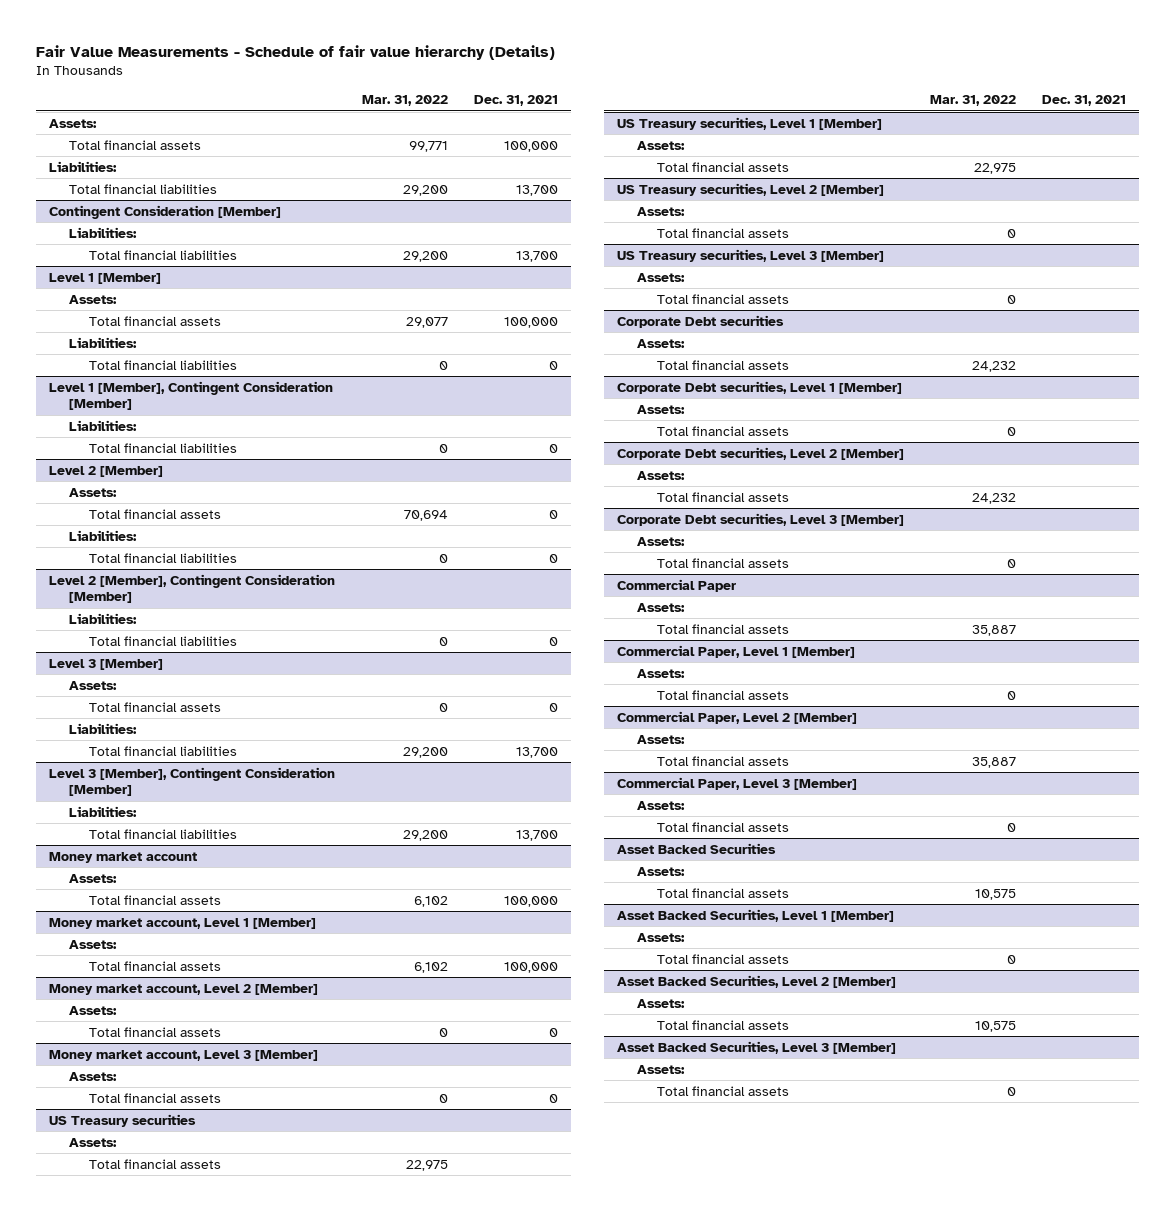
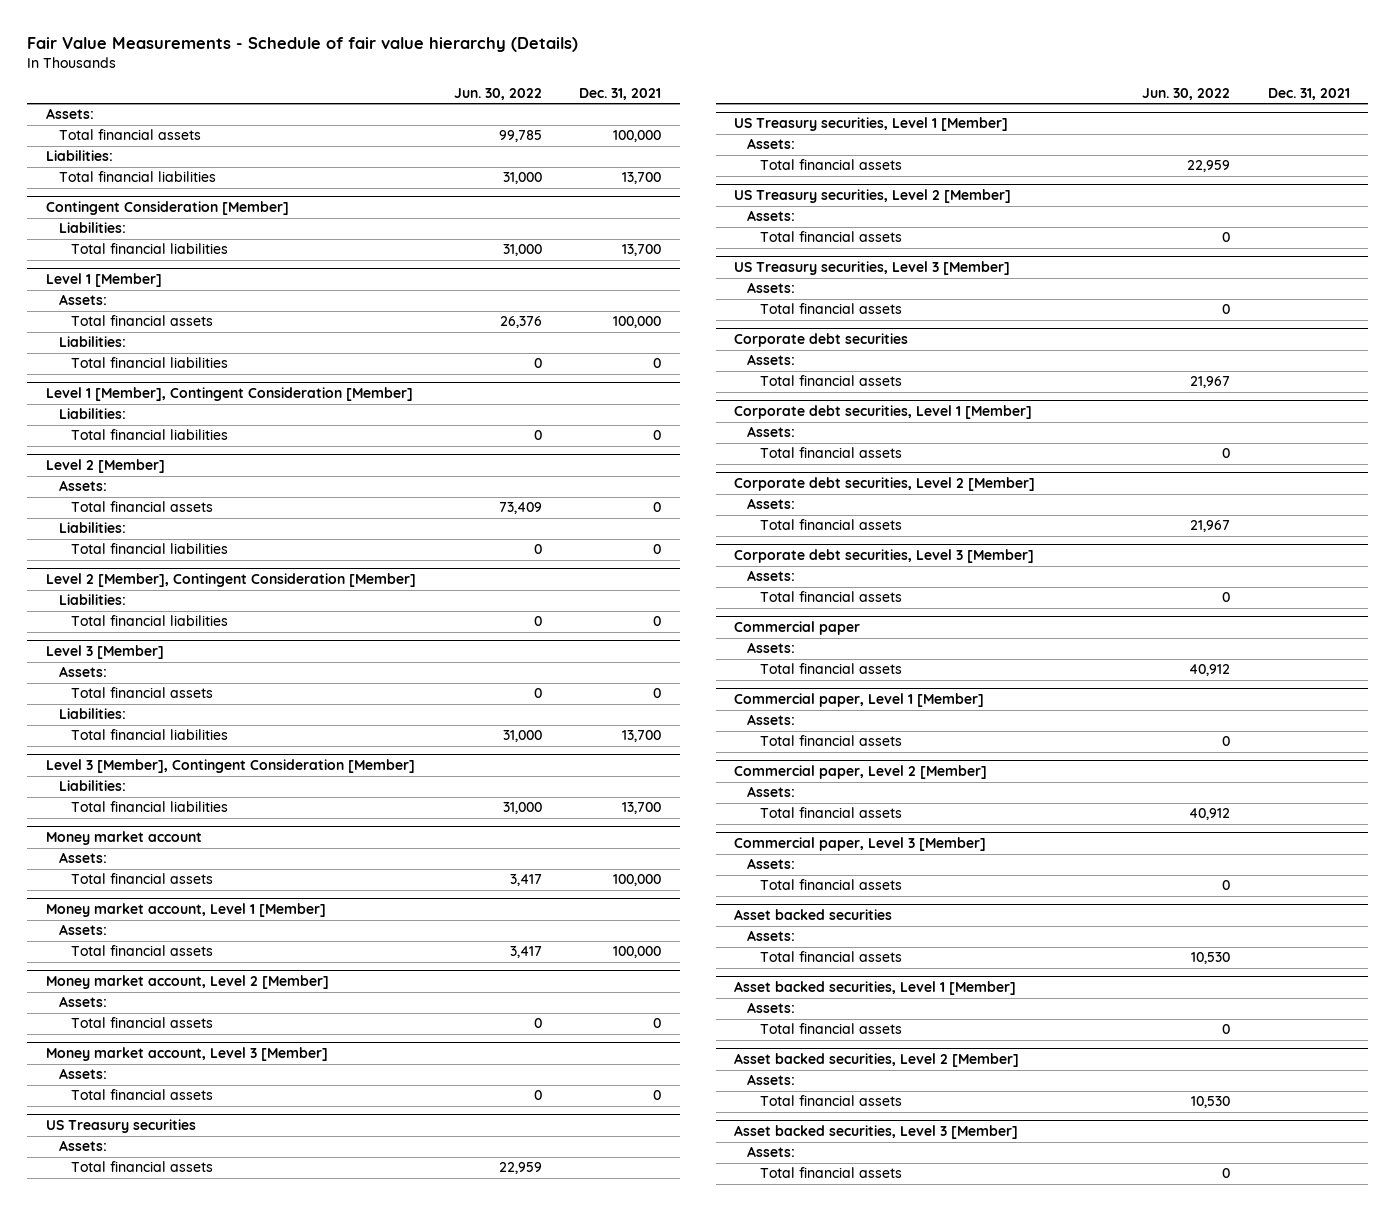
- | Mar. 31, 2022 | Dec. 31, 2021
+ | Jun. 30, 2022 | Dec. 31, 2021
- Corporate Debt securities
+ Corporate debt securities
- Corporate Debt securities, Level 1 [Member]
+ Corporate debt securities, Level 1 [Member]
- Corporate Debt securities, Level 2 [Member]
+ Corporate debt securities, Level 2 [Member]
- Corporate Debt securities, Level 3 [Member]
+ Corporate debt securities, Level 3 [Member]
- Commercial Paper
+ Commercial paper
- Commercial Paper, Level 1 [Member]
+ Commercial paper, Level 1 [Member]
- Commercial Paper, Level 2 [Member]
+ Commercial paper, Level 2 [Member]
- Commercial Paper, Level 3 [Member]
+ Commercial paper, Level 3 [Member]
- Asset Backed Securities
+ Asset backed securities
- Asset Backed Securities, Level 1 [Member]
+ Asset backed securities, Level 1 [Member]
- Asset Backed Securities, Level 2 [Member]
+ Asset backed securities, Level 2 [Member]
- Asset Backed Securities, Level 3 [Member]
+ Asset backed securities, Level 3 [Member]

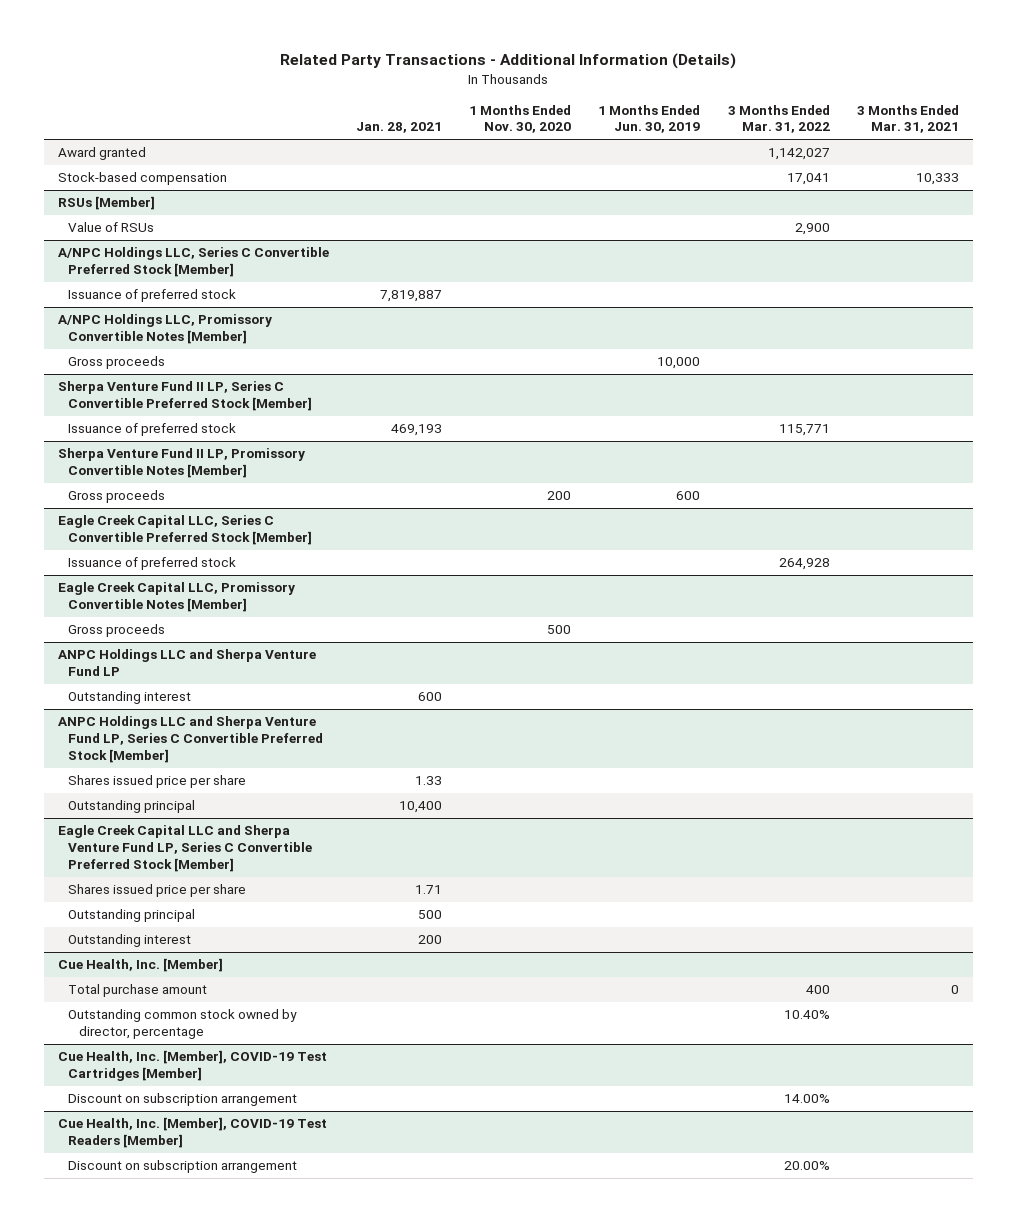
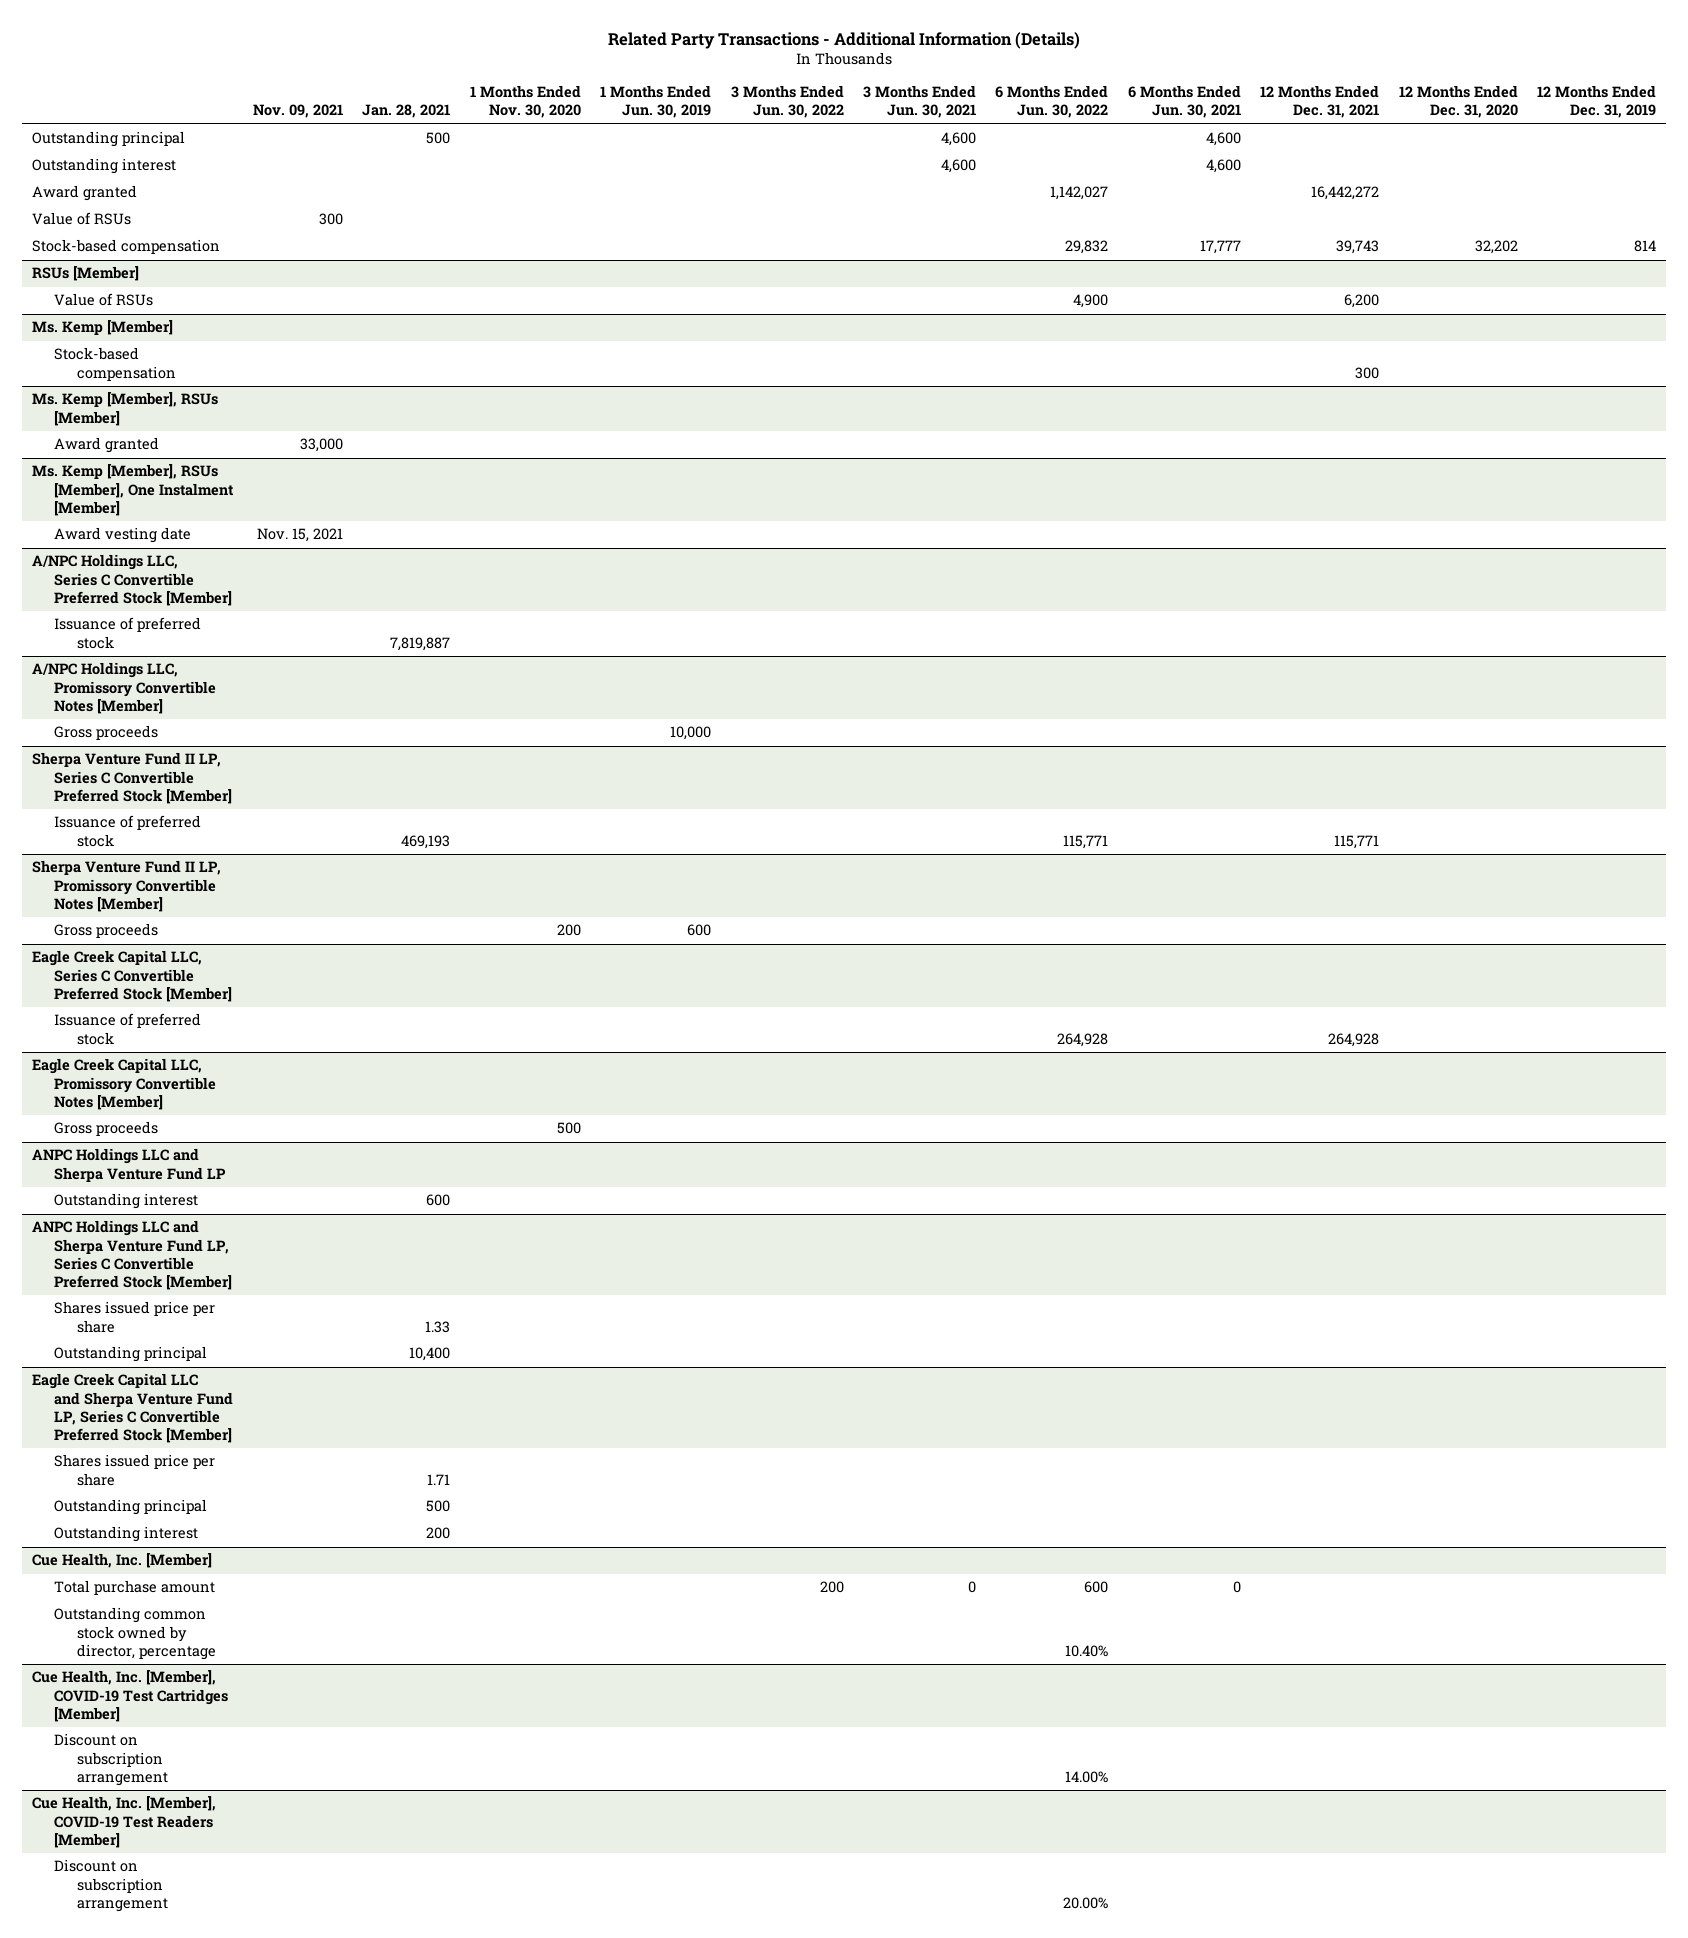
- | Jan. 28, 2021 | 1 Months Ended Nov. 30, 2020 | 1 Months Ended Jun. 30, 2019 | 3 Months Ended Mar. 31, 2022 | 3 Months Ended Mar. 31, 2021
+ | Nov. 09, 2021 | Jan. 28, 2021 | 1 Months Ended Nov. 30, 2020 | 1 Months Ended Jun. 30, 2019 | 3 Months Ended Jun. 30, 2022 | 3 Months Ended Jun. 30, 2021 | 6 Months Ended Jun. 30, 2022 | 6 Months Ended Jun. 30, 2021 | 12 Months Ended Dec. 31, 2021 | 12 Months Ended Dec. 31, 2020 | 12 Months Ended Dec. 31, 2019
+ Outstanding principal | | 500 | | | | 4,600 | | 4,600 | | |
+ Outstanding interest | | | | | | 4,600 | | 4,600 | | |
+ Value of RSUs | 300 | | | | | | | | | |
+ Ms. Kemp [Member]
+ Stock-based compensation | | | | | | | | | 300 | |
+ Ms. Kemp [Member], RSUs [Member]
+ Award granted | 33,000 | | | | | | | | | |
+ Ms. Kemp [Member], RSUs [Member], One Instalment [Member]
+ Award vesting date | Nov. 15, 2021 | | | | | | | | | |

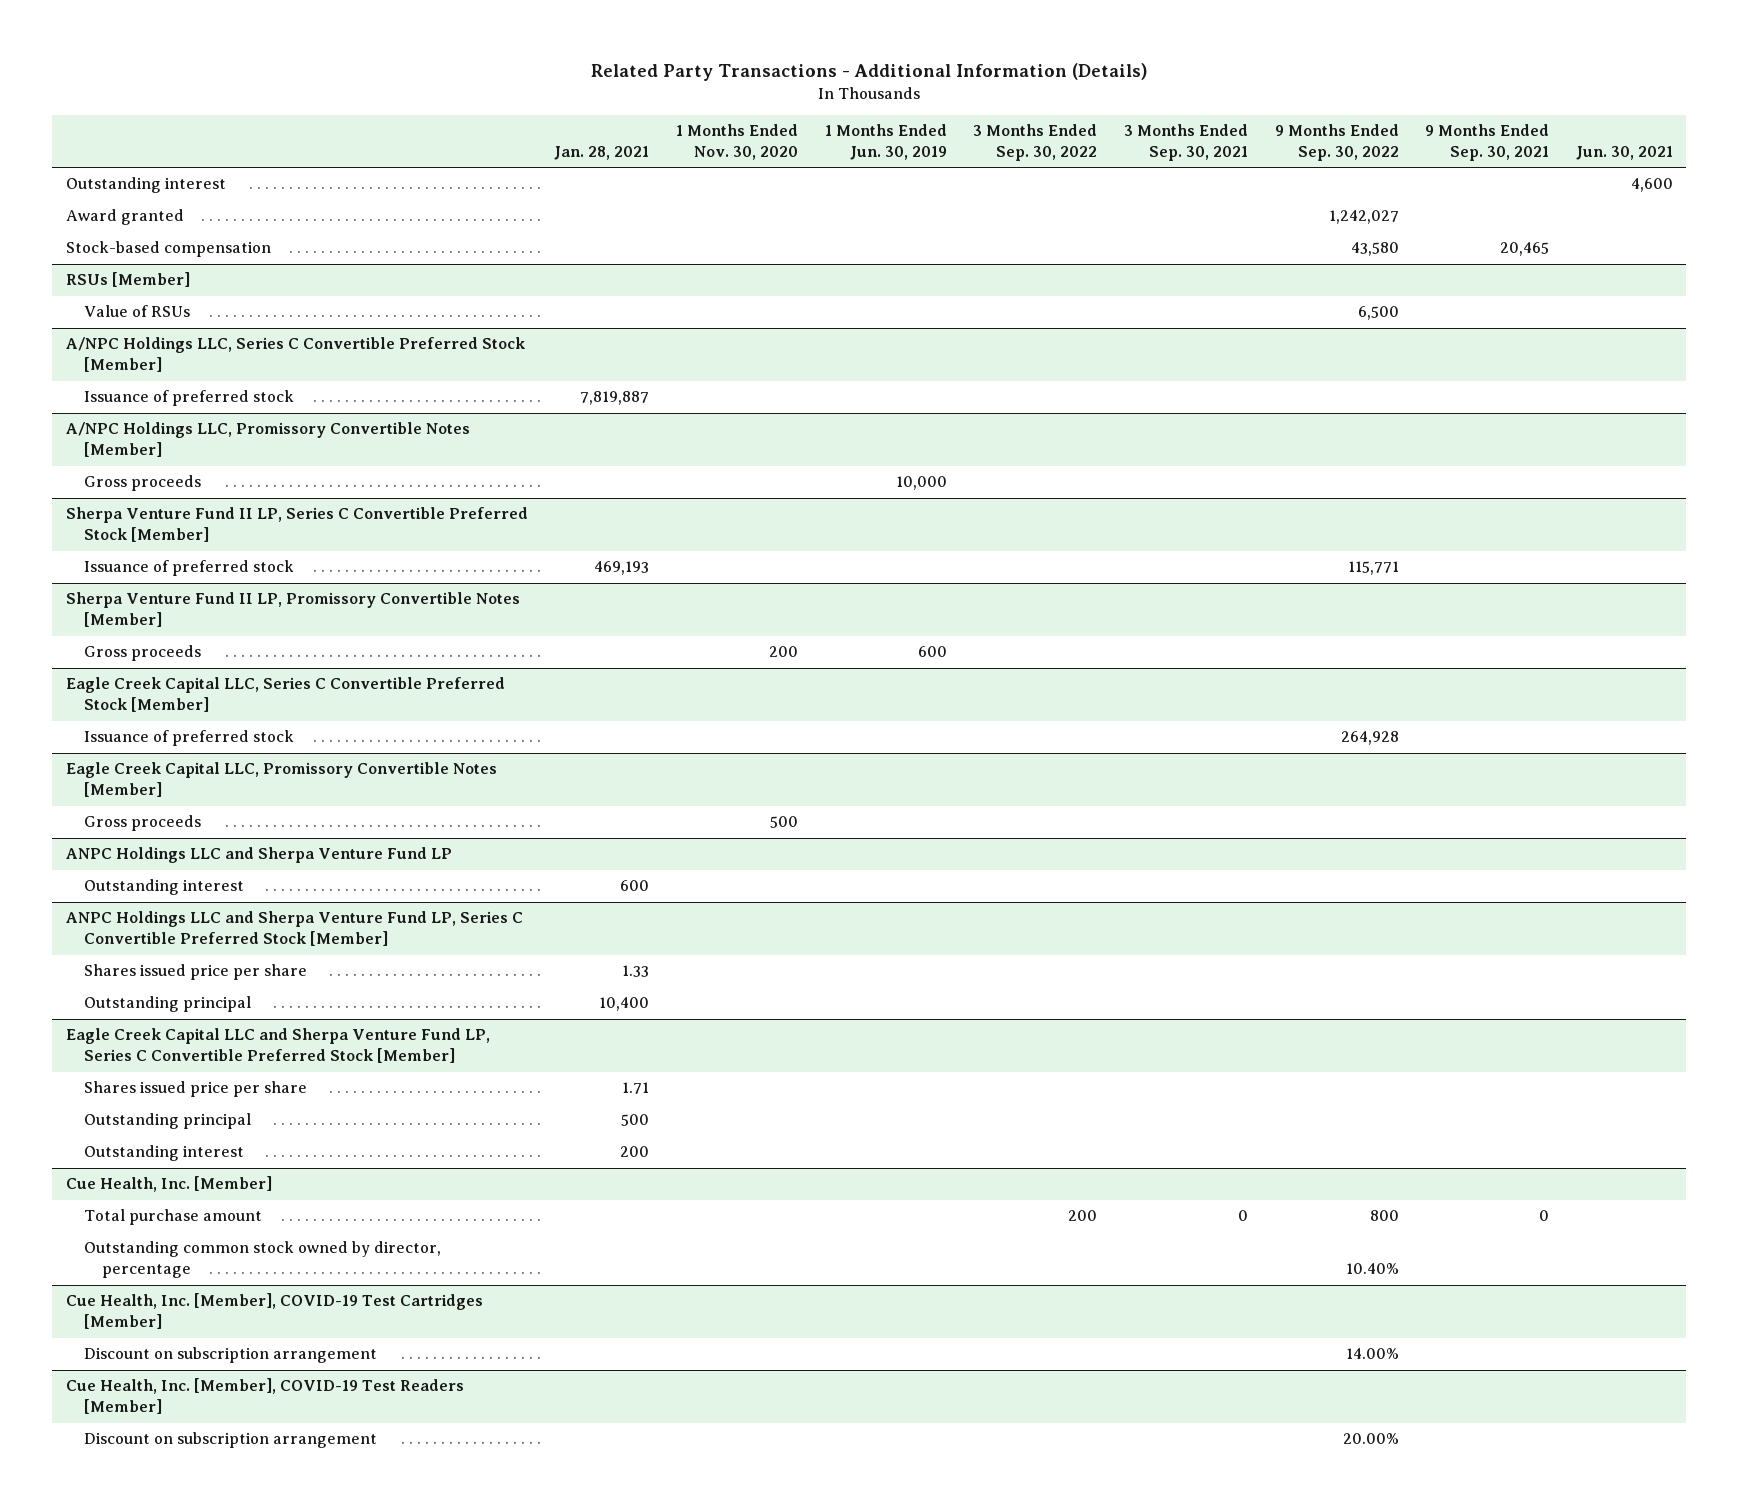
- | Nov. 09, 2021 | Jan. 28, 2021 | 1 Months Ended Nov. 30, 2020 | 1 Months Ended Jun. 30, 2019 | 3 Months Ended Jun. 30, 2022 | 3 Months Ended Jun. 30, 2021 | 6 Months Ended Jun. 30, 2022 | 6 Months Ended Jun. 30, 2021 | 12 Months Ended Dec. 31, 2021 | 12 Months Ended Dec. 31, 2020 | 12 Months Ended Dec. 31, 2019
+ | Jan. 28, 2021 | 1 Months Ended Nov. 30, 2020 | 1 Months Ended Jun. 30, 2019 | 3 Months Ended Sep. 30, 2022 | 3 Months Ended Sep. 30, 2021 | 9 Months Ended Sep. 30, 2022 | 9 Months Ended Sep. 30, 2021 | Jun. 30, 2021
- Outstanding principal | | 500 | | | | 4,600 | | 4,600 | | |
- Value of RSUs | 300 | | | | | | | | | |
- Ms. Kemp [Member]
- Stock-based compensation | | | | | | | | | 300 | |
- Ms. Kemp [Member], RSUs [Member]
- Award granted | 33,000 | | | | | | | | | |
- Ms. Kemp [Member], RSUs [Member], One Instalment [Member]
- Award vesting date | Nov. 15, 2021 | | | | | | | | | |

